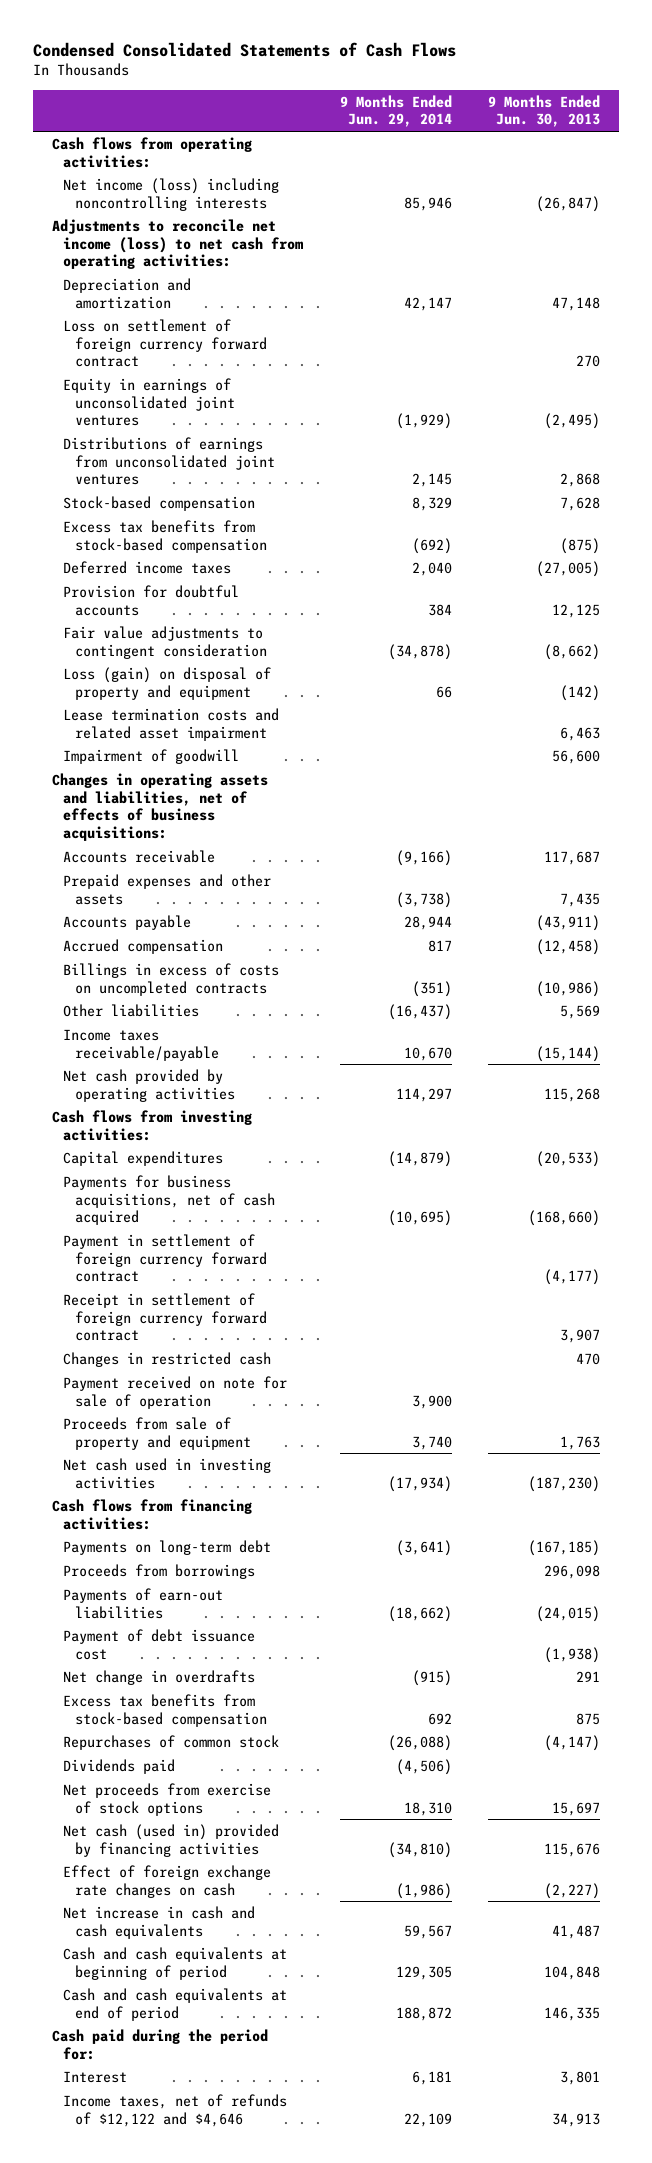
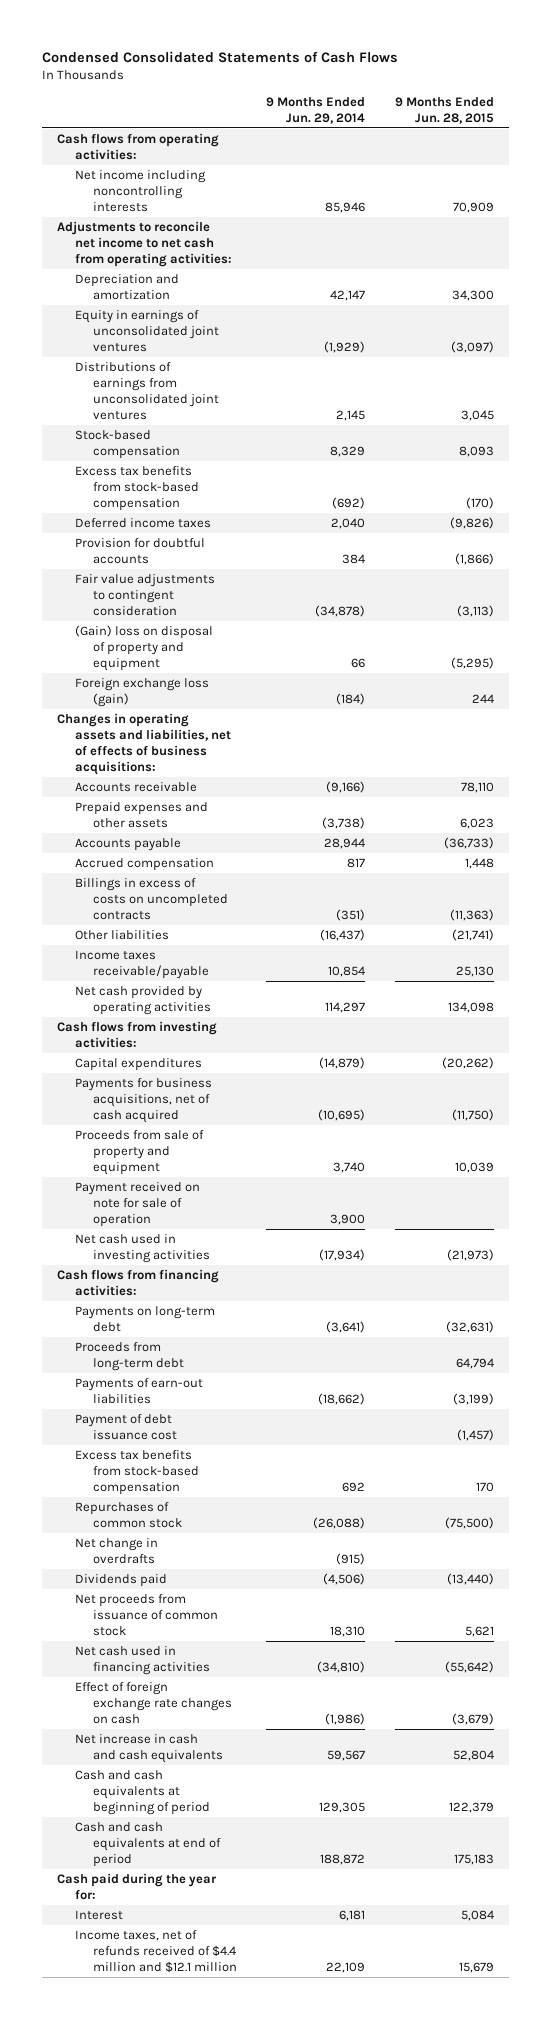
- | 9 Months Ended Jun. 29, 2014 | 9 Months Ended Jun. 30, 2013
+ | 9 Months Ended Jun. 29, 2014 | 9 Months Ended Jun. 28, 2015
- Net income (loss) including noncontrolling interests | 85,946 | (26,847)
- Adjustments to reconcile net income (loss) to net cash from operating activities:
+ Net income including noncontrolling interests | 85,946 | 70,909
+ Adjustments to reconcile net income to net cash from operating activities:
- Loss on settlement of foreign currency forward contract | | 270
- Loss (gain) on disposal of property and equipment | 66 | (142)
- Lease termination costs and related asset impairment | | 6,463
- Impairment of goodwill | | 56,600
+ (Gain) loss on disposal of property and equipment | 66 | (5,295)
+ Foreign exchange loss (gain) | (184) | 244
- Income taxes receivable/payable | 10,670 | (15,144)
+ Income taxes receivable/payable | 10,854 | 25,130
- Payment in settlement of foreign currency forward contract | | (4,177)
- Receipt in settlement of foreign currency forward contract | | 3,907
- Changes in restricted cash | | 470
moved down: Payment received on note for sale of operation | 3,900 |
- Proceeds from borrowings | | 296,098
+ Proceeds from long-term debt | | 64,794
moved down: Net change in overdrafts | (915) |
- Net proceeds from exercise of stock options | 18,310 | 15,697
- Net cash (used in) provided by financing activities | (34,810) | 115,676
+ Net proceeds from issuance of common stock | 18,310 | 5,621
+ Net cash used in financing activities | (34,810) | (55,642)
- Cash paid during the period for:
+ Cash paid during the year for:
- Income taxes, net of refunds of $12,122 and $4,646 | 22,109 | 34,913
+ Income taxes, net of refunds received of $4.4 million and $12.1 million | 22,109 | 15,679

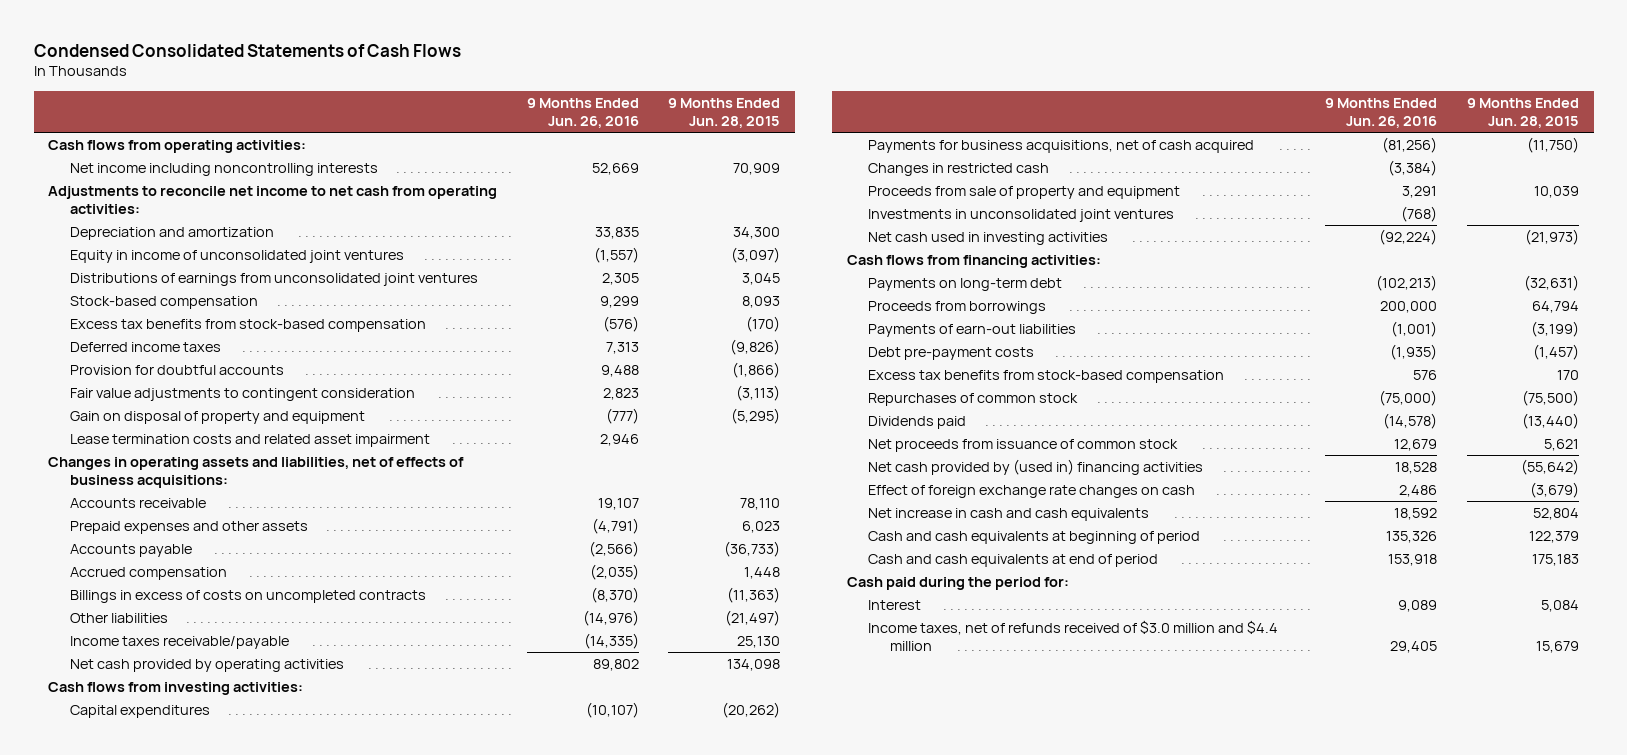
- | 9 Months Ended Jun. 29, 2014 | 9 Months Ended Jun. 28, 2015
+ | 9 Months Ended Jun. 26, 2016 | 9 Months Ended Jun. 28, 2015
- Equity in earnings of unconsolidated joint ventures | (1,929) | (3,097)
+ Equity in income of unconsolidated joint ventures | (1,557) | (3,097)
- (Gain) loss on disposal of property and equipment | 66 | (5,295)
- Foreign exchange loss (gain) | (184) | 244
+ Gain on disposal of property and equipment | (777) | (5,295)
+ Lease termination costs and related asset impairment | 2,946 |
- Other liabilities | (16,437) | (21,741)
+ Other liabilities | (14,976) | (21,497)
+ Changes in restricted cash | (3,384) |
- Payment received on note for sale of operation | 3,900 |
+ Investments in unconsolidated joint ventures | (768) |
- Proceeds from long-term debt | | 64,794
+ Proceeds from borrowings | 200,000 | 64,794
- Payment of debt issuance cost | | (1,457)
+ Debt pre-payment costs | (1,935) | (1,457)
- Net change in overdrafts | (915) |
- Net cash used in financing activities | (34,810) | (55,642)
+ Net cash provided by (used in) financing activities | 18,528 | (55,642)
- Cash paid during the year for:
+ Cash paid during the period for:
- Income taxes, net of refunds received of $4.4 million and $12.1 million | 22,109 | 15,679
+ Income taxes, net of refunds received of $3.0 million and $4.4 million | 29,405 | 15,679

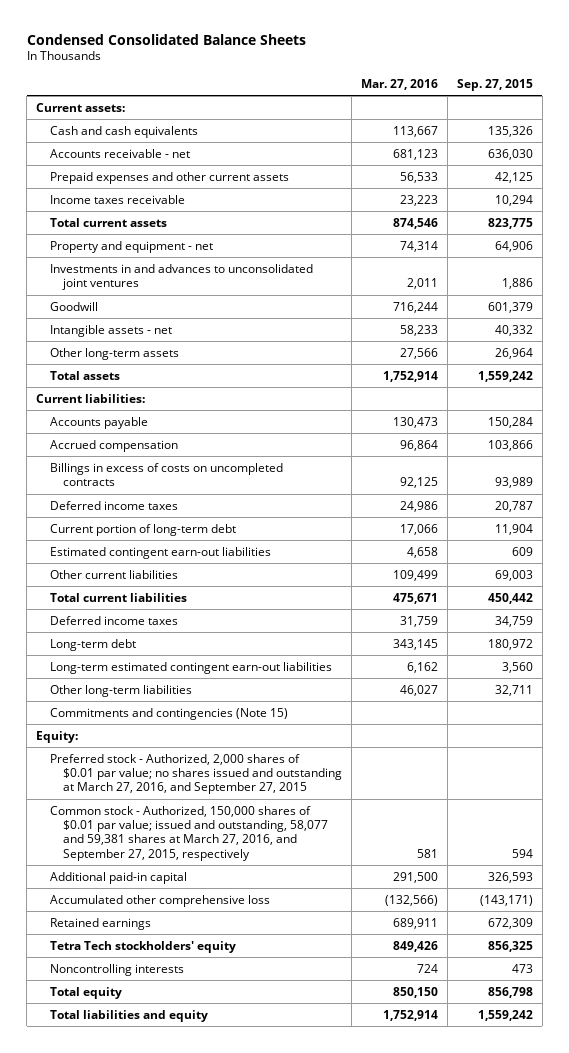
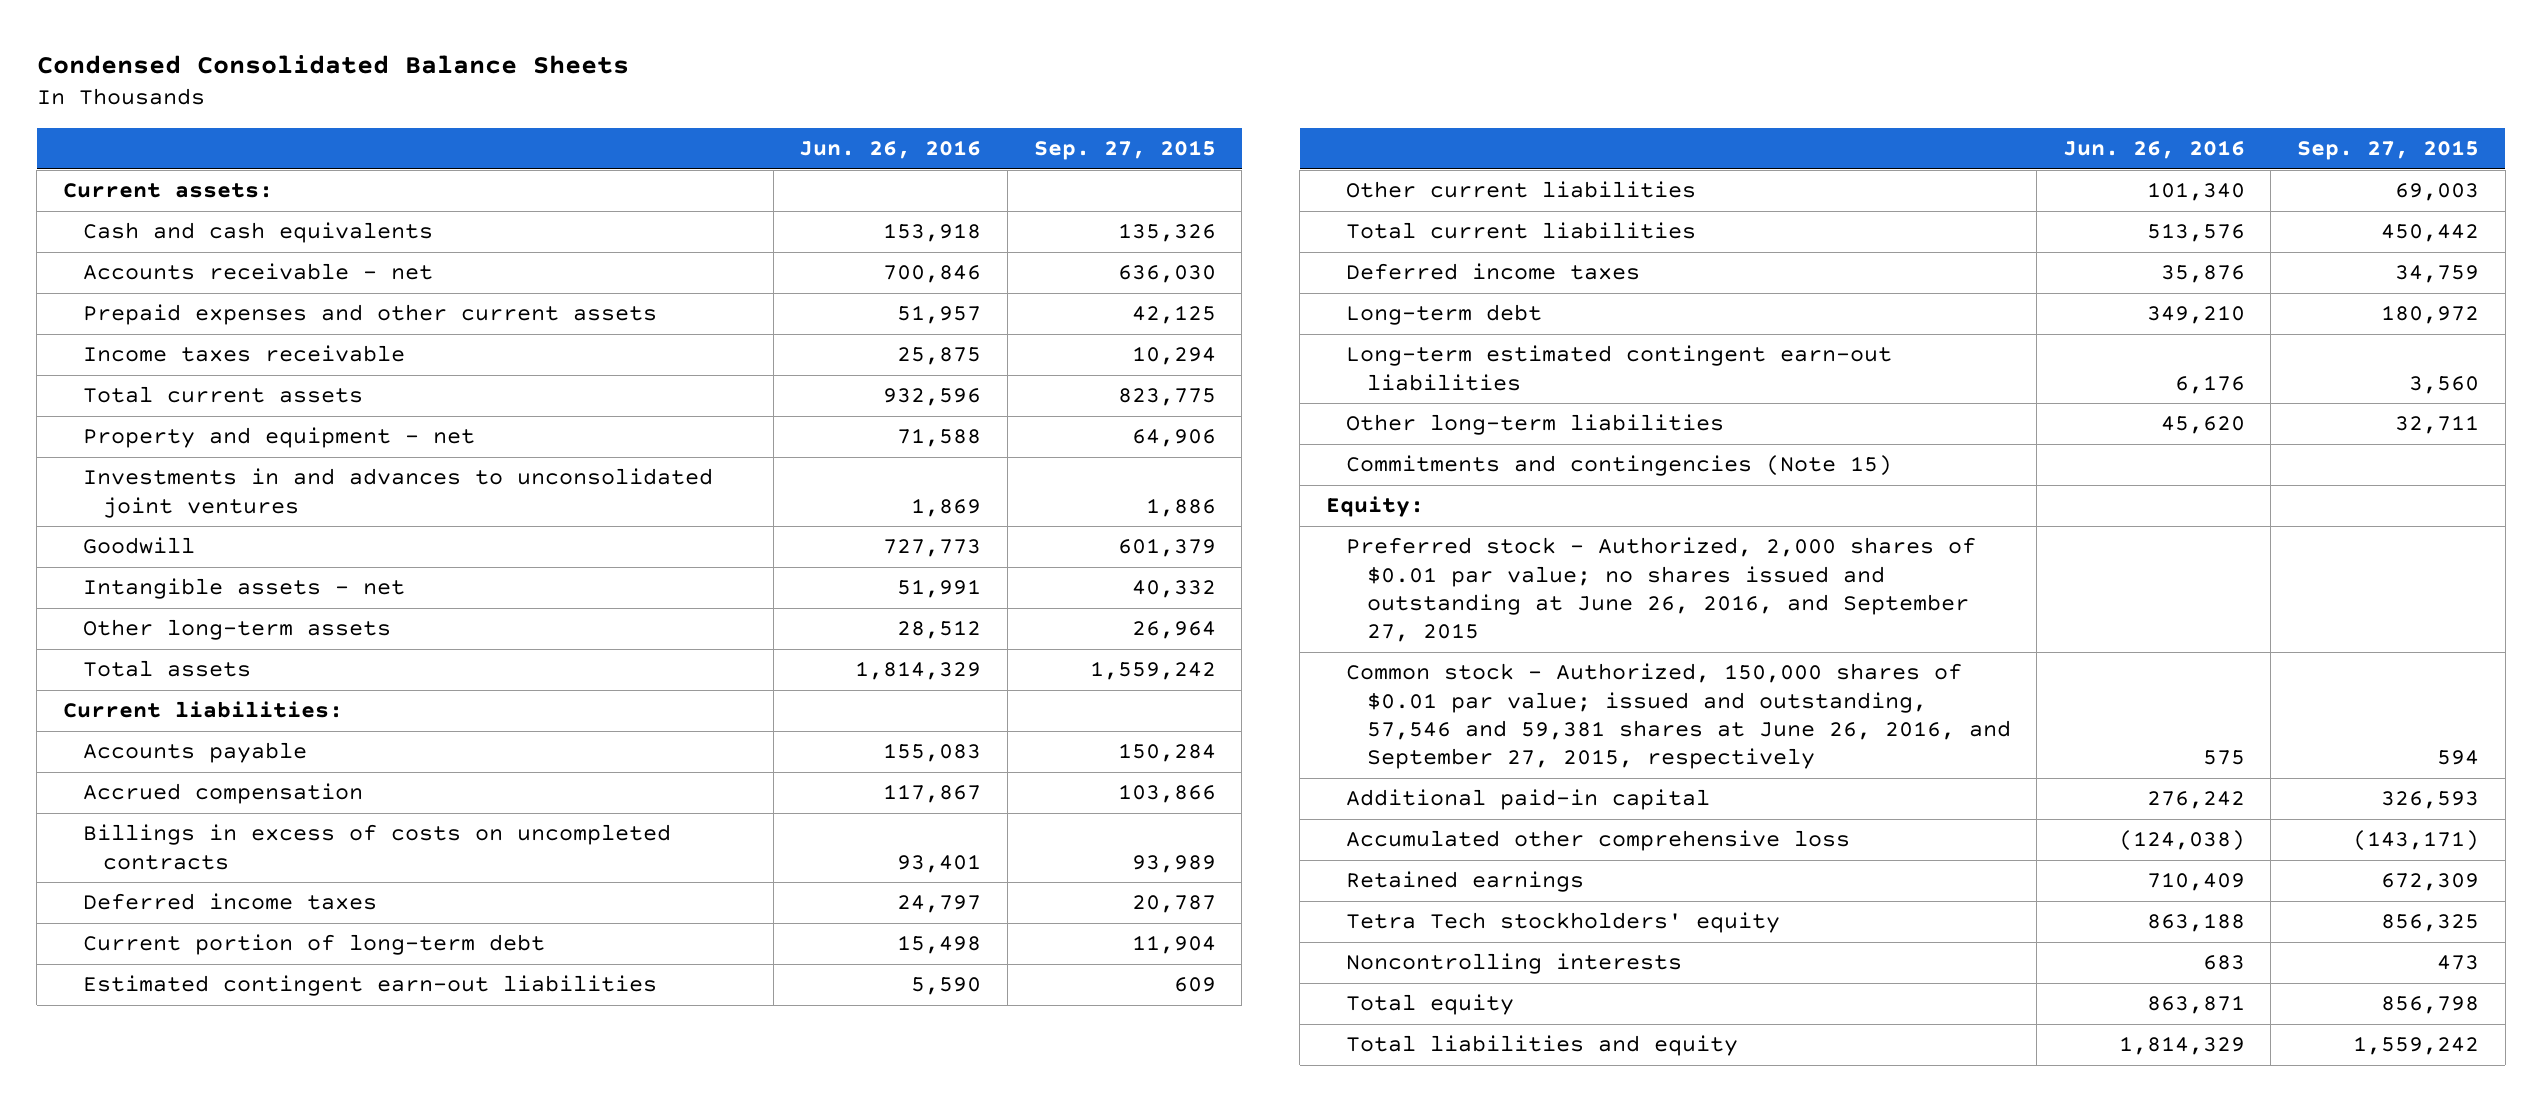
- | Mar. 27, 2016 | Sep. 27, 2015
+ | Jun. 26, 2016 | Sep. 27, 2015
- Preferred stock - Authorized, 2,000 shares of $0.01 par value; no shares issued and outstanding at March 27, 2016, and September 27, 2015
- Common stock - Authorized, 150,000 shares of $0.01 par value; issued and outstanding, 58,077 and 59,381 shares at March 27, 2016, and September 27, 2015, respectively | 581 | 594
+ Preferred stock - Authorized, 2,000 shares of $0.01 par value; no shares issued and outstanding at June 26, 2016, and September 27, 2015
+ Common stock - Authorized, 150,000 shares of $0.01 par value; issued and outstanding, 57,546 and 59,381 shares at June 26, 2016, and September 27, 2015, respectively | 575 | 594

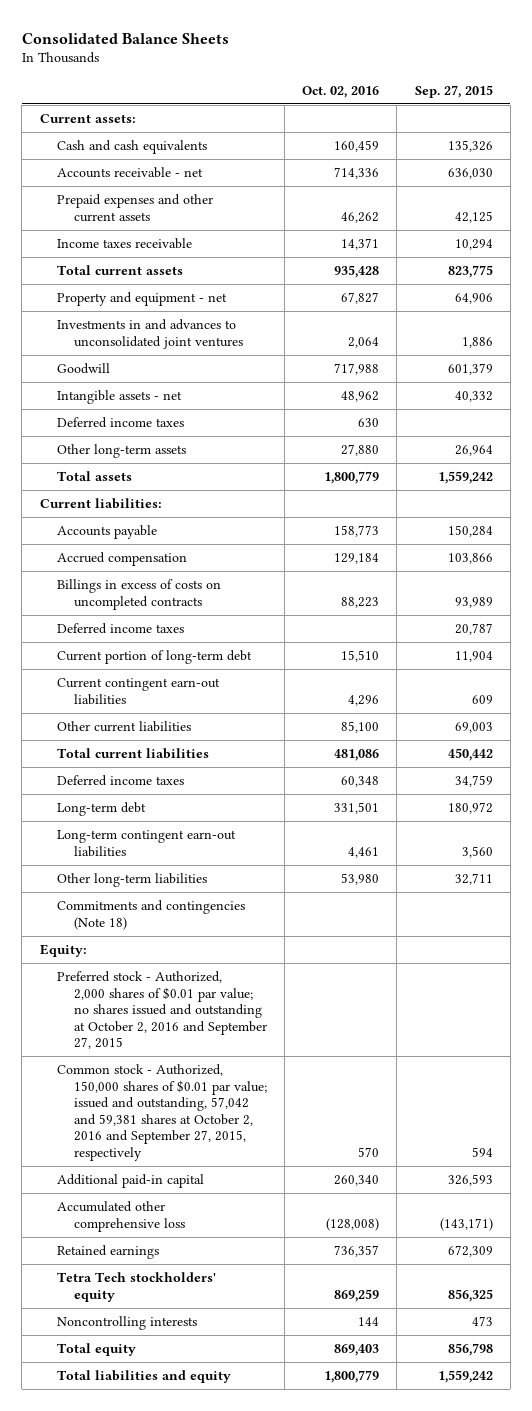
- Condensed Consolidated Balance Sheets
+ Consolidated Balance Sheets
- | Jun. 26, 2016 | Sep. 27, 2015
+ | Oct. 02, 2016 | Sep. 27, 2015
+ Deferred income taxes | 630 |
- Estimated contingent earn-out liabilities | 5,590 | 609
+ Current contingent earn-out liabilities | 4,296 | 609
- Long-term estimated contingent earn-out liabilities | 6,176 | 3,560
+ Long-term contingent earn-out liabilities | 4,461 | 3,560
- Commitments and contingencies (Note 15)
+ Commitments and contingencies (Note 18)
- Preferred stock - Authorized, 2,000 shares of $0.01 par value; no shares issued and outstanding at June 26, 2016, and September 27, 2015
- Common stock - Authorized, 150,000 shares of $0.01 par value; issued and outstanding, 57,546 and 59,381 shares at June 26, 2016, and September 27, 2015, respectively | 575 | 594
+ Preferred stock - Authorized, 2,000 shares of $0.01 par value; no shares issued and outstanding at October 2, 2016 and September 27, 2015
+ Common stock - Authorized, 150,000 shares of $0.01 par value; issued and outstanding, 57,042 and 59,381 shares at October 2, 2016 and September 27, 2015, respectively | 570 | 594

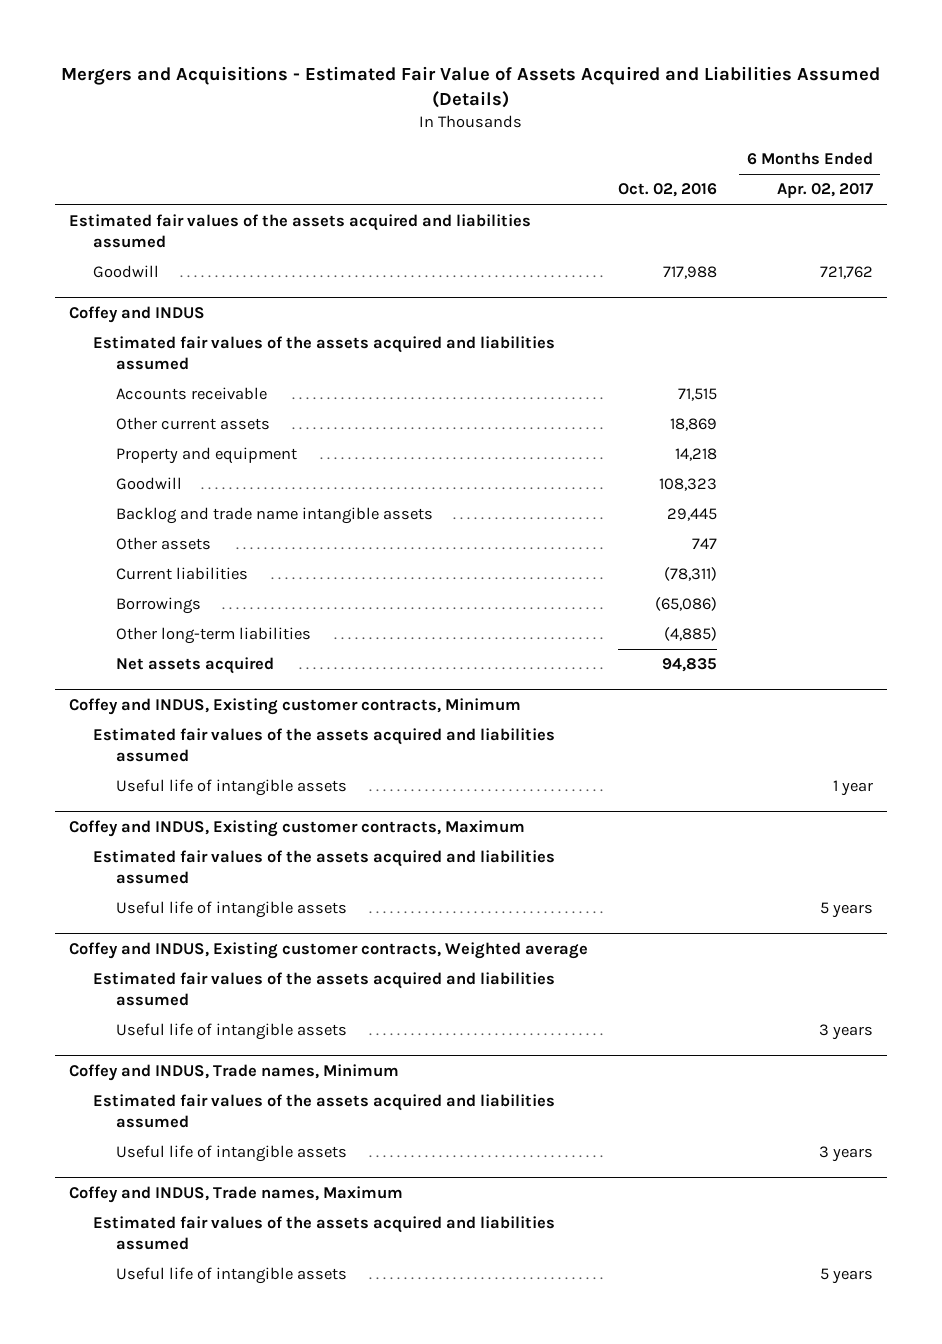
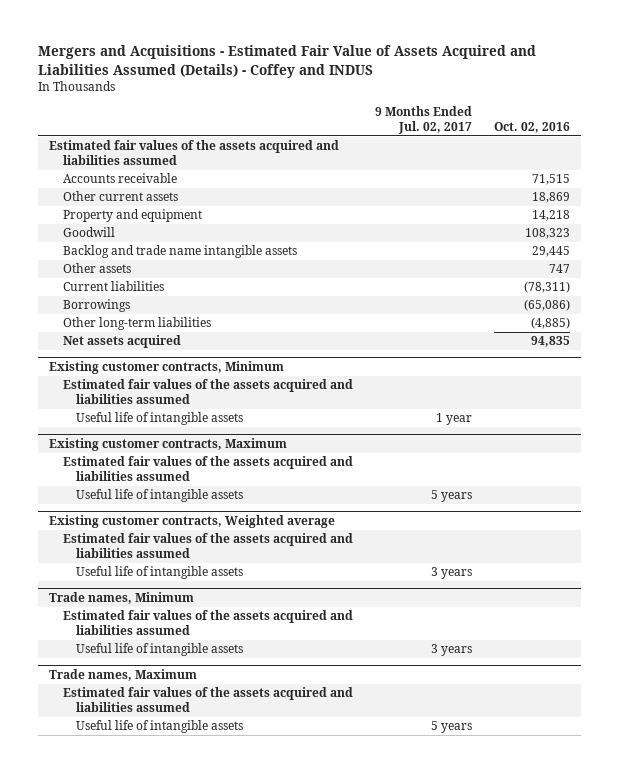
- Mergers and Acquisitions - Estimated Fair Value of Assets Acquired and Liabilities Assumed (Details)
+ Mergers and Acquisitions - Estimated Fair Value of Assets Acquired and Liabilities Assumed (Details) - Coffey and INDUS
- | Oct. 02, 2016 | 6 Months Ended Apr. 02, 2017
+ | 9 Months Ended Jul. 02, 2017 | Oct. 02, 2016
- Goodwill | 717,988 | 721,762
- Coffey and INDUS
- Estimated fair values of the assets acquired and liabilities assumed
- Coffey and INDUS, Existing customer contracts, Minimum
+ Existing customer contracts, Minimum
- Coffey and INDUS, Existing customer contracts, Maximum
+ Existing customer contracts, Maximum
- Coffey and INDUS, Existing customer contracts, Weighted average
+ Existing customer contracts, Weighted average
- Coffey and INDUS, Trade names, Minimum
+ Trade names, Minimum
- Coffey and INDUS, Trade names, Maximum
+ Trade names, Maximum

